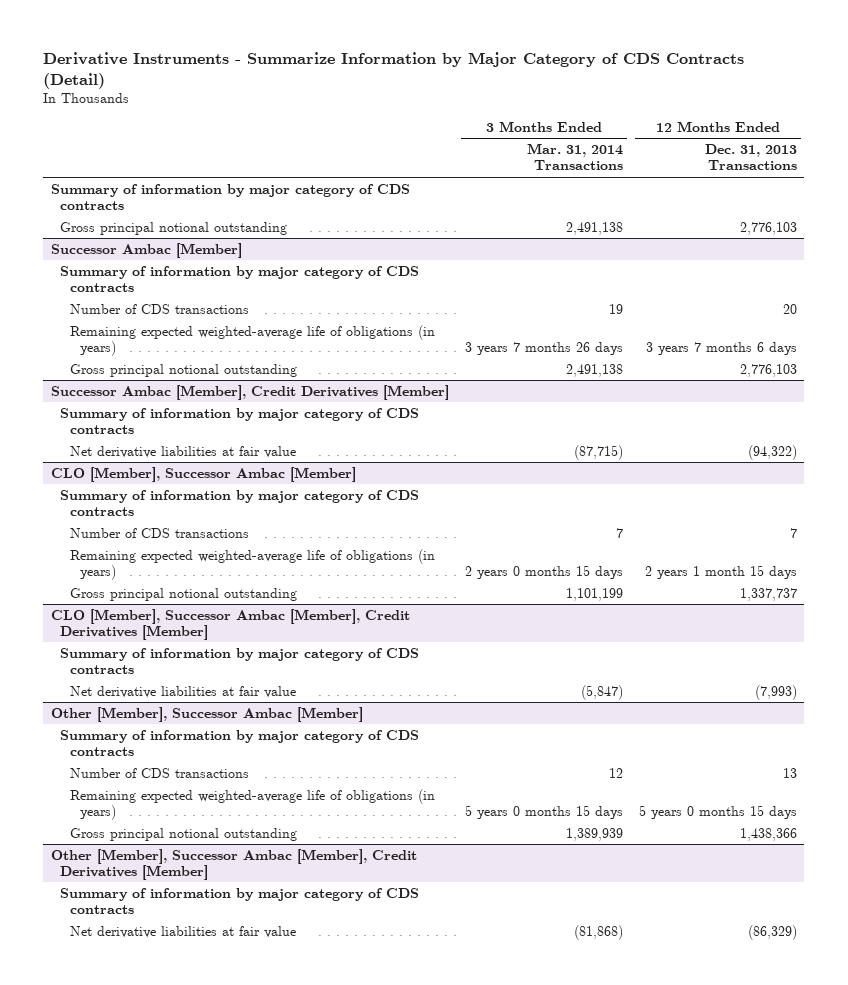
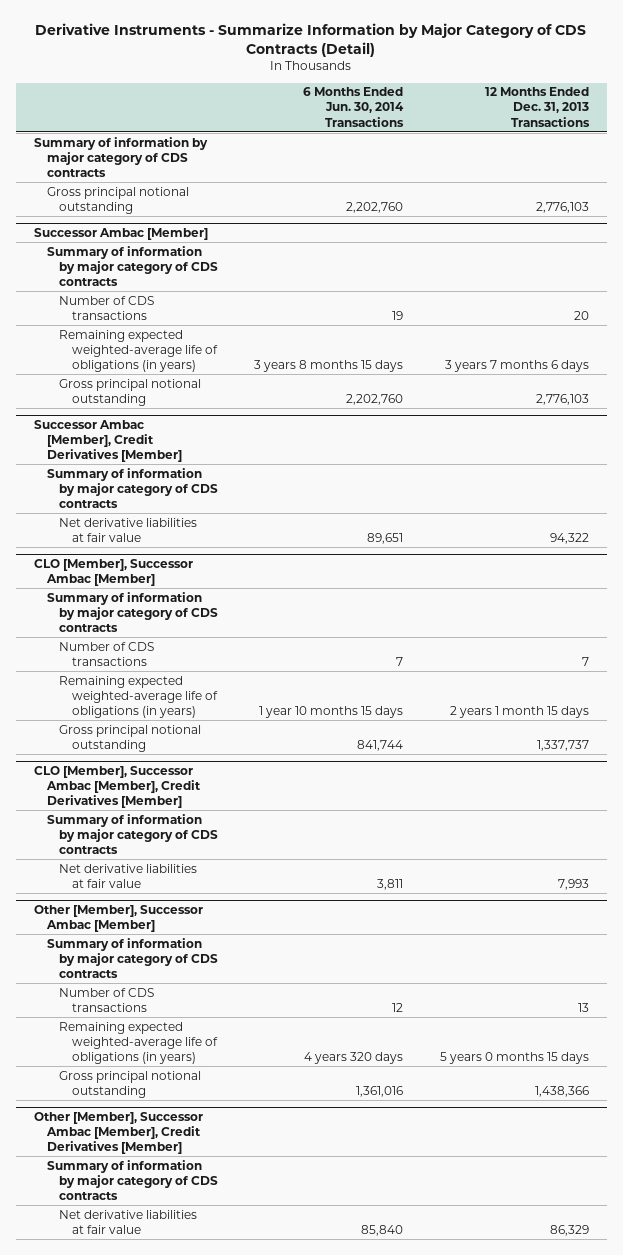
- | 3 Months Ended Mar. 31, 2014 Transactions | 12 Months Ended Dec. 31, 2013 Transactions
+ | 6 Months Ended Jun. 30, 2014 Transactions | 12 Months Ended Dec. 31, 2013 Transactions
@ Successor Ambac [Member], Credit Derivatives [Member]
- Net derivative liabilities at fair value | (87,715) | (94,322)
+ Net derivative liabilities at fair value | 89,651 | 94,322
@ CLO [Member], Successor Ambac [Member], Credit Derivatives [Member]
- Net derivative liabilities at fair value | (5,847) | (7,993)
+ Net derivative liabilities at fair value | 3,811 | 7,993
@ Other [Member], Successor Ambac [Member], Credit Derivatives [Member]
- Net derivative liabilities at fair value | (81,868) | (86,329)
+ Net derivative liabilities at fair value | 85,840 | 86,329

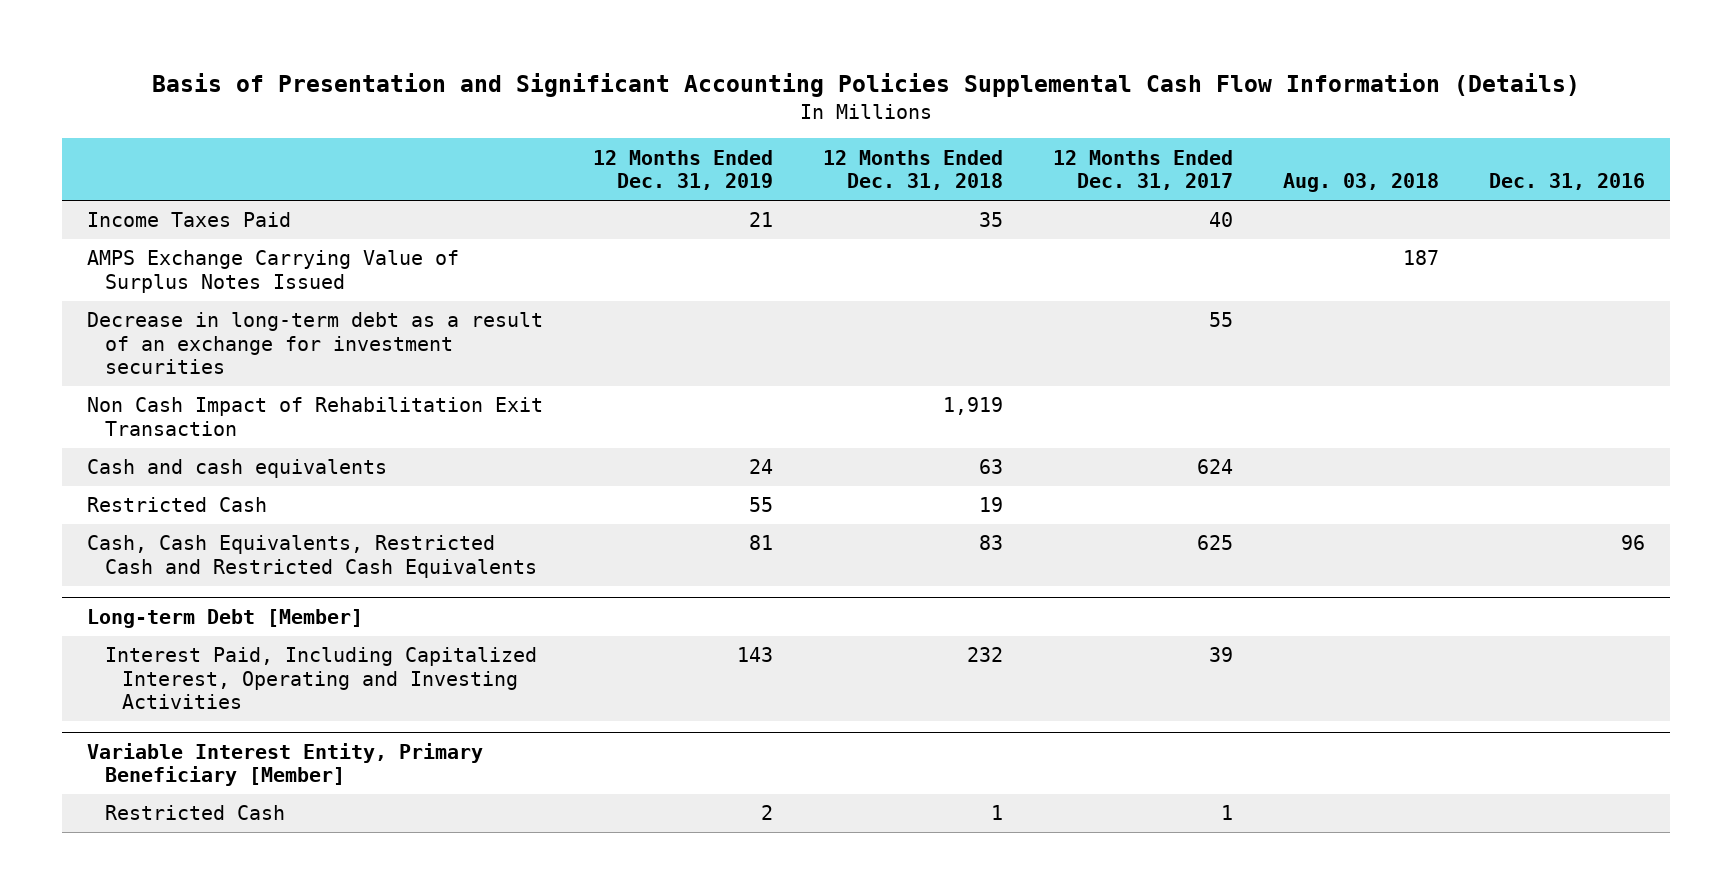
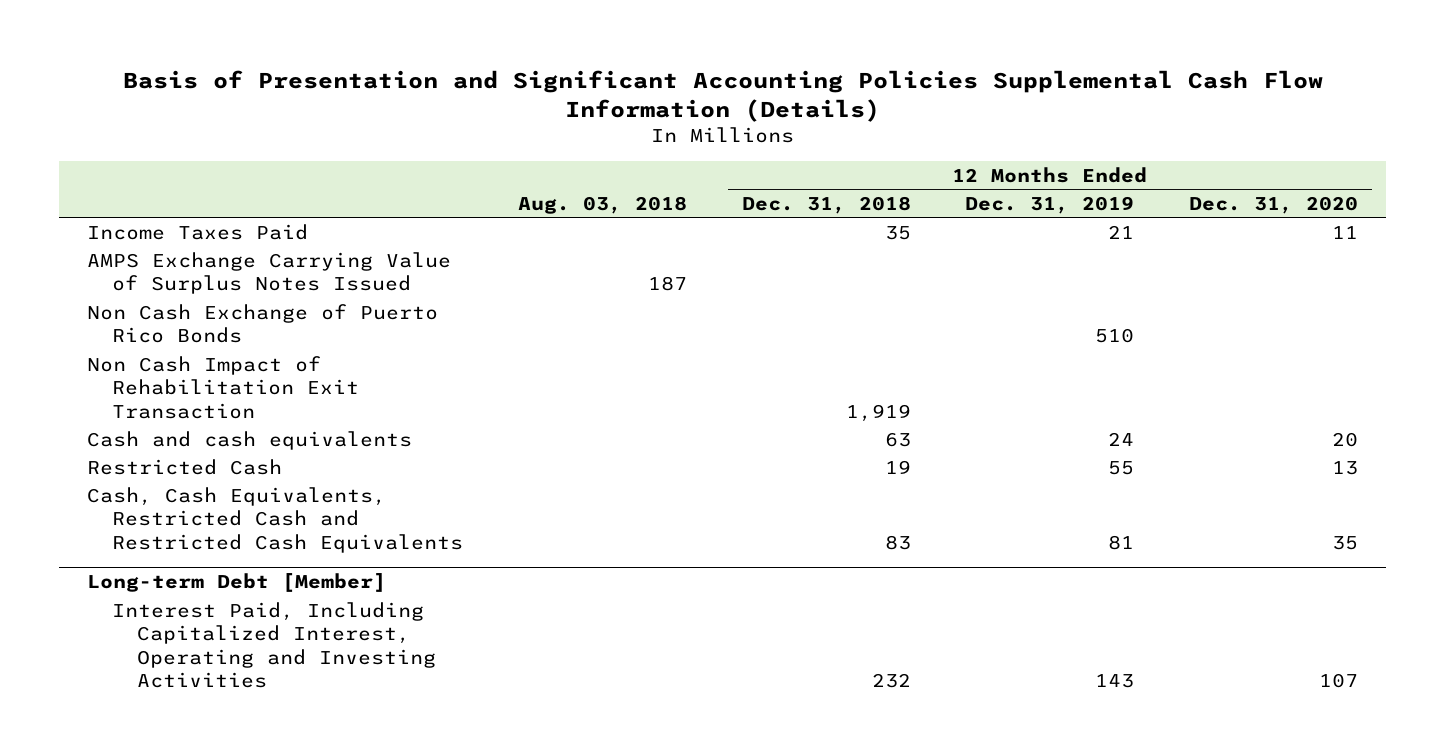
- | 12 Months Ended Dec. 31, 2019 | 12 Months Ended Dec. 31, 2018 | 12 Months Ended Dec. 31, 2017 | Aug. 03, 2018 | Dec. 31, 2016
+ | Aug. 03, 2018 | 12 Months Ended Dec. 31, 2018 | 12 Months Ended Dec. 31, 2019 | 12 Months Ended Dec. 31, 2020
- Decrease in long-term debt as a result of an exchange for investment securities | | | 55 | |
+ Non Cash Exchange of Puerto Rico Bonds | | | 510 |
- Variable Interest Entity, Primary Beneficiary [Member]
- Restricted Cash | 2 | 1 | 1 | |

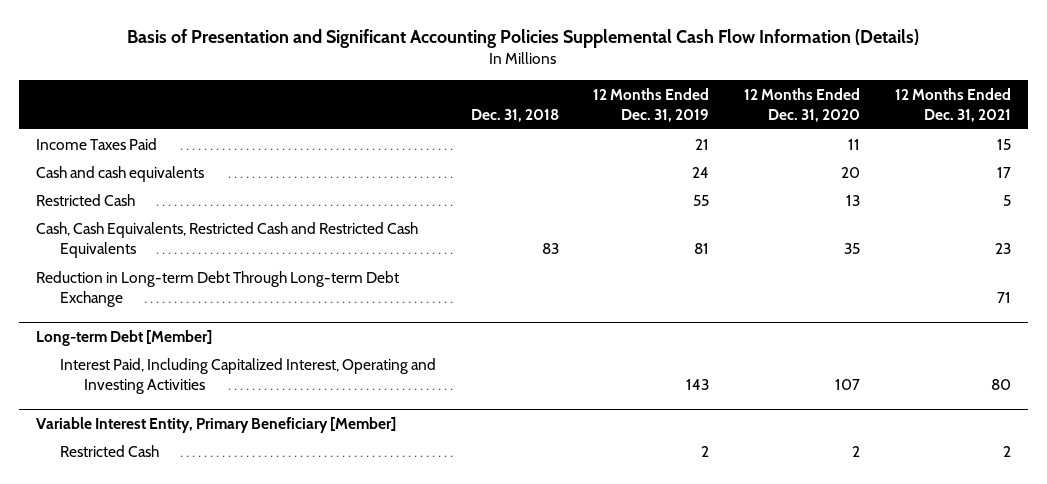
- | Aug. 03, 2018 | 12 Months Ended Dec. 31, 2018 | 12 Months Ended Dec. 31, 2019 | 12 Months Ended Dec. 31, 2020
+ | Dec. 31, 2018 | 12 Months Ended Dec. 31, 2019 | 12 Months Ended Dec. 31, 2020 | 12 Months Ended Dec. 31, 2021
- AMPS Exchange Carrying Value of Surplus Notes Issued | 187 | | |
- Non Cash Exchange of Puerto Rico Bonds | | | 510 |
- Non Cash Impact of Rehabilitation Exit Transaction | | 1,919 | |
+ Reduction in Long-term Debt Through Long-term Debt Exchange | | | | 71
+ Variable Interest Entity, Primary Beneficiary [Member]
+ Restricted Cash | | 2 | 2 | 2

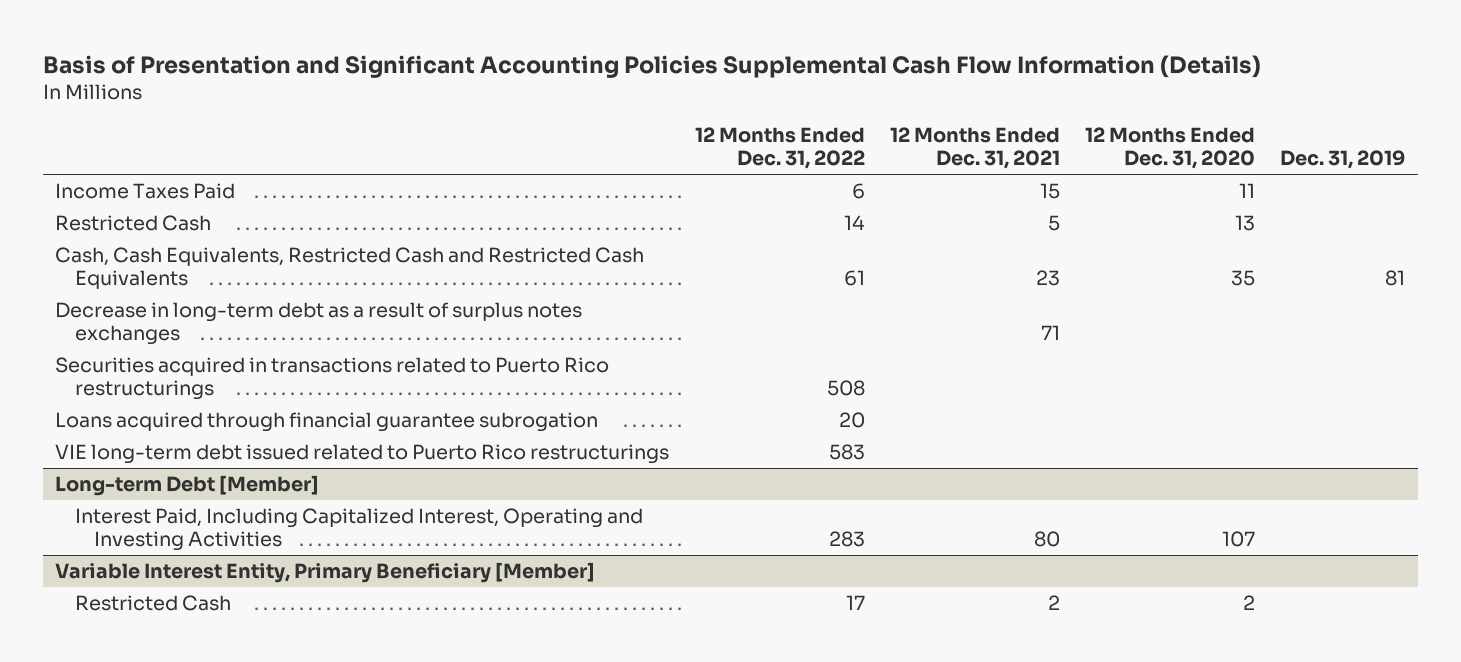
- | Dec. 31, 2018 | 12 Months Ended Dec. 31, 2019 | 12 Months Ended Dec. 31, 2020 | 12 Months Ended Dec. 31, 2021
+ | 12 Months Ended Dec. 31, 2022 | 12 Months Ended Dec. 31, 2021 | 12 Months Ended Dec. 31, 2020 | Dec. 31, 2019
- Cash and cash equivalents | | 24 | 20 | 17
- Reduction in Long-term Debt Through Long-term Debt Exchange | | | | 71
+ Decrease in long-term debt as a result of surplus notes exchanges | | 71 | |
+ Securities acquired in transactions related to Puerto Rico restructurings | 508 | | |
+ Loans acquired through financial guarantee subrogation | 20 | | |
+ VIE long-term debt issued related to Puerto Rico restructurings | 583 | | |

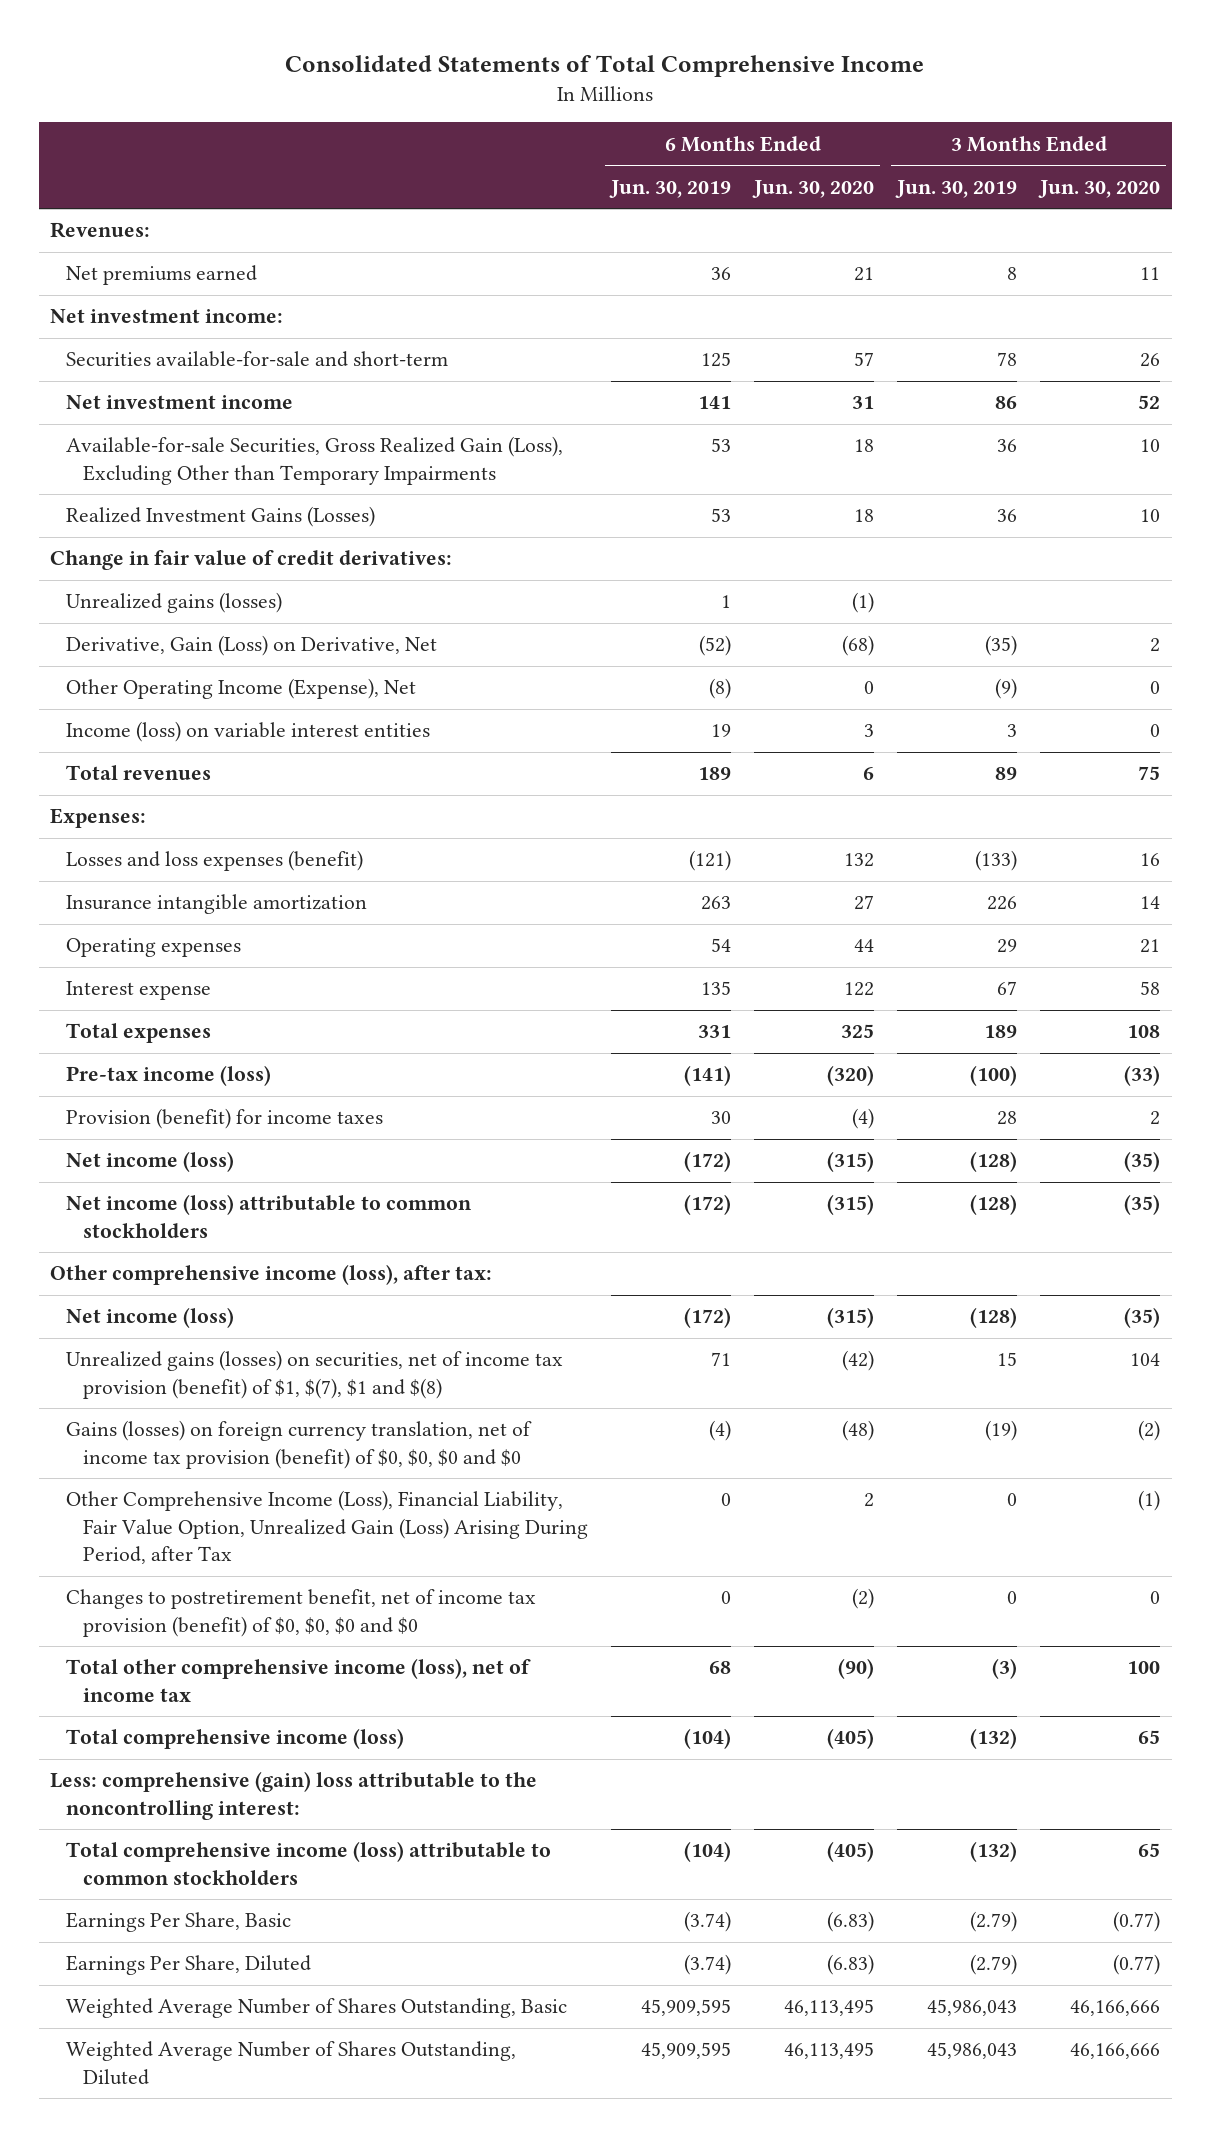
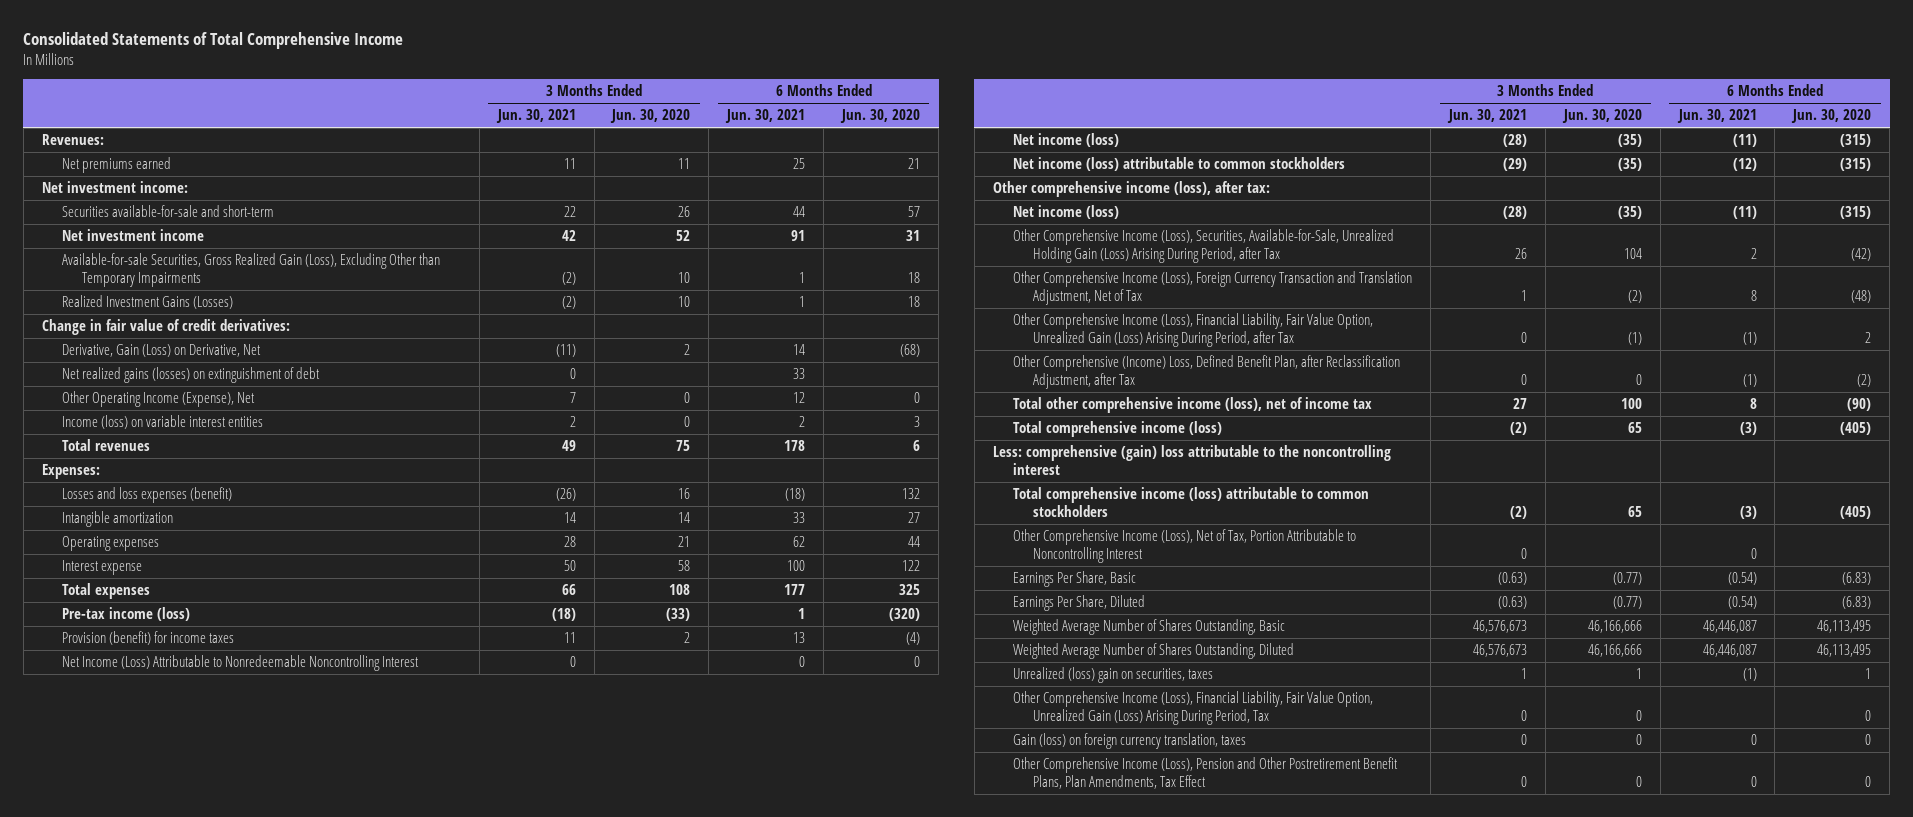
- | 6 Months Ended Jun. 30, 2019 | 6 Months Ended Jun. 30, 2020 | 3 Months Ended Jun. 30, 2019 | 3 Months Ended Jun. 30, 2020
+ | 3 Months Ended Jun. 30, 2021 | 3 Months Ended Jun. 30, 2020 | 6 Months Ended Jun. 30, 2021 | 6 Months Ended Jun. 30, 2020
- Unrealized gains (losses) | 1 | (1) | |
+ Net realized gains (losses) on extinguishment of debt | 0 | | 33 |
- Insurance intangible amortization | 263 | 27 | 226 | 14
+ Intangible amortization | 14 | 14 | 33 | 27
+ Net Income (Loss) Attributable to Nonredeemable Noncontrolling Interest | 0 | | 0 | 0
- Unrealized gains (losses) on securities, net of income tax provision (benefit) of $1, $(7), $1 and $(8) | 71 | (42) | 15 | 104
- Gains (losses) on foreign currency translation, net of income tax provision (benefit) of $0, $0, $0 and $0 | (4) | (48) | (19) | (2)
+ Other Comprehensive Income (Loss), Securities, Available-for-Sale, Unrealized Holding Gain (Loss) Arising During Period, after Tax | 26 | 104 | 2 | (42)
+ Other Comprehensive Income (Loss), Foreign Currency Transaction and Translation Adjustment, Net of Tax | 1 | (2) | 8 | (48)
- Changes to postretirement benefit, net of income tax provision (benefit) of $0, $0, $0 and $0 | 0 | (2) | 0 | 0
+ Other Comprehensive (Income) Loss, Defined Benefit Plan, after Reclassification Adjustment, after Tax | 0 | 0 | (1) | (2)
- Less: comprehensive (gain) loss attributable to the noncontrolling interest:
+ Less: comprehensive (gain) loss attributable to the noncontrolling interest
+ Other Comprehensive Income (Loss), Net of Tax, Portion Attributable to Noncontrolling Interest | 0 | | 0 |
+ Unrealized (loss) gain on securities, taxes | 1 | 1 | (1) | 1
+ Other Comprehensive Income (Loss), Financial Liability, Fair Value Option, Unrealized Gain (Loss) Arising During Period, Tax | 0 | 0 | | 0
+ Gain (loss) on foreign currency translation, taxes | 0 | 0 | 0 | 0
+ Other Comprehensive Income (Loss), Pension and Other Postretirement Benefit Plans, Plan Amendments, Tax Effect | 0 | 0 | 0 | 0

